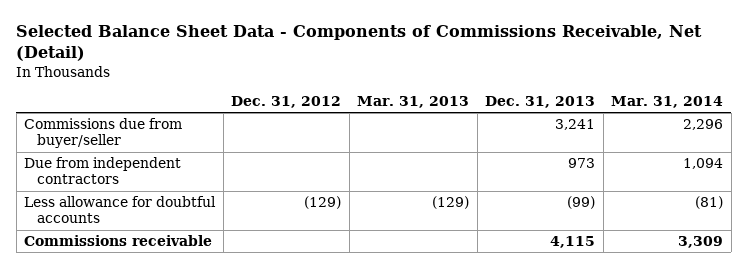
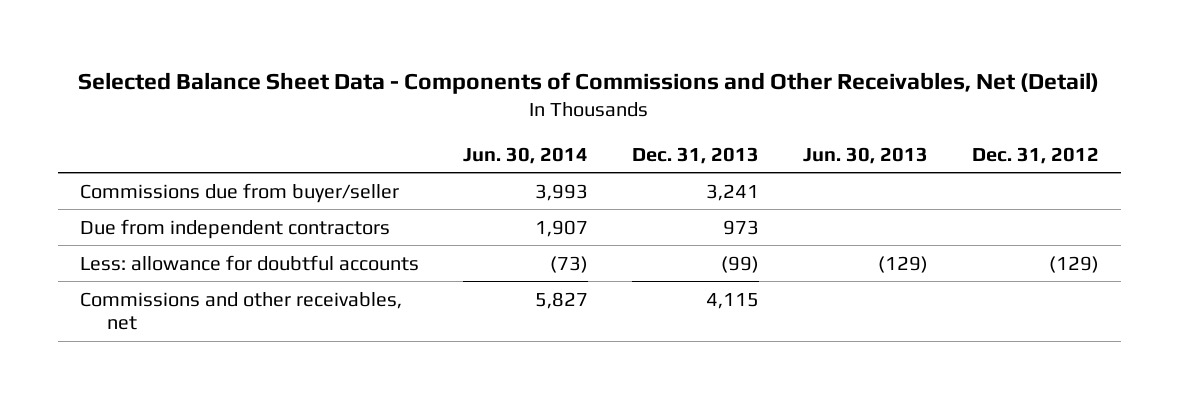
- Selected Balance Sheet Data - Components of Commissions Receivable, Net (Detail)
+ Selected Balance Sheet Data - Components of Commissions and Other Receivables, Net (Detail)
- | Dec. 31, 2012 | Mar. 31, 2013 | Dec. 31, 2013 | Mar. 31, 2014
+ | Jun. 30, 2014 | Dec. 31, 2013 | Jun. 30, 2013 | Dec. 31, 2012
- Less allowance for doubtful accounts | (129) | (129) | (99) | (81)
- Commissions receivable | | | 4,115 | 3,309
+ Less: allowance for doubtful accounts | (73) | (99) | (129) | (129)
+ Commissions and other receivables, net | 5,827 | 4,115 | |

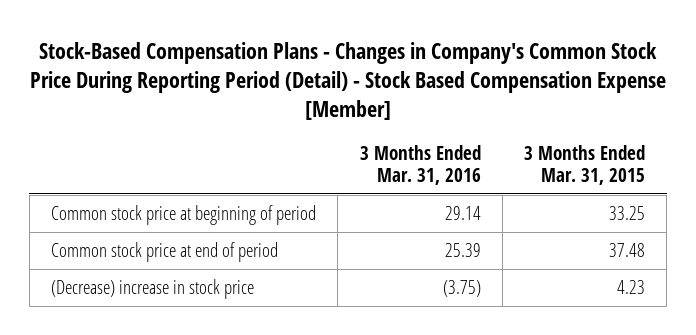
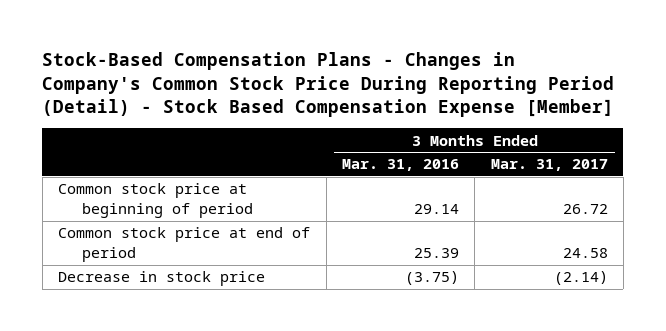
- | 3 Months Ended Mar. 31, 2016 | 3 Months Ended Mar. 31, 2015
+ | 3 Months Ended Mar. 31, 2016 | 3 Months Ended Mar. 31, 2017
- (Decrease) increase in stock price | (3.75) | 4.23
+ Decrease in stock price | (3.75) | (2.14)

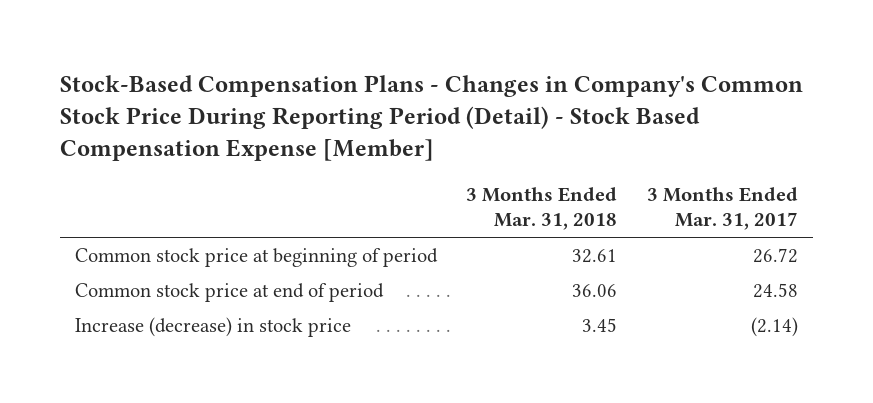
- | 3 Months Ended Mar. 31, 2016 | 3 Months Ended Mar. 31, 2017
+ | 3 Months Ended Mar. 31, 2018 | 3 Months Ended Mar. 31, 2017
- Decrease in stock price | (3.75) | (2.14)
+ Increase (decrease) in stock price | 3.45 | (2.14)

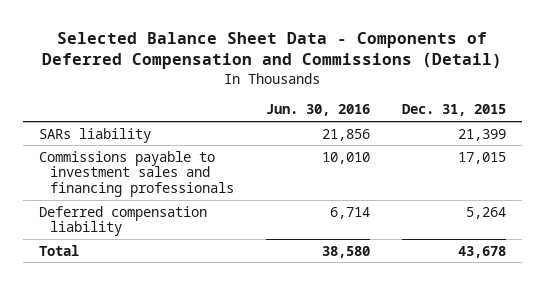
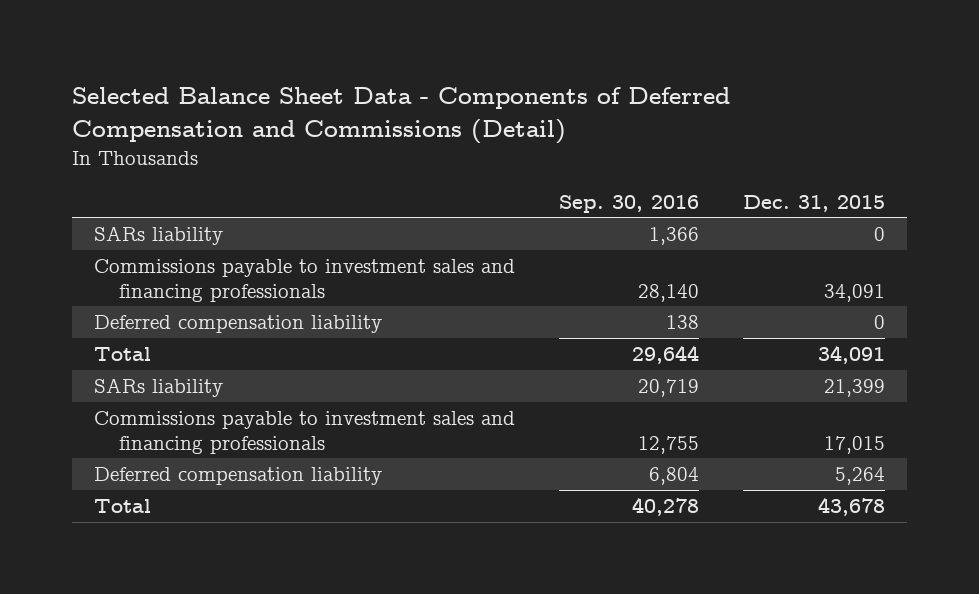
- | Jun. 30, 2016 | Dec. 31, 2015
+ | Sep. 30, 2016 | Dec. 31, 2015
+ SARs liability | 1,366 | 0
+ Commissions payable to investment sales and financing professionals | 28,140 | 34,091
+ Deferred compensation liability | 138 | 0
+ Total | 29,644 | 34,091

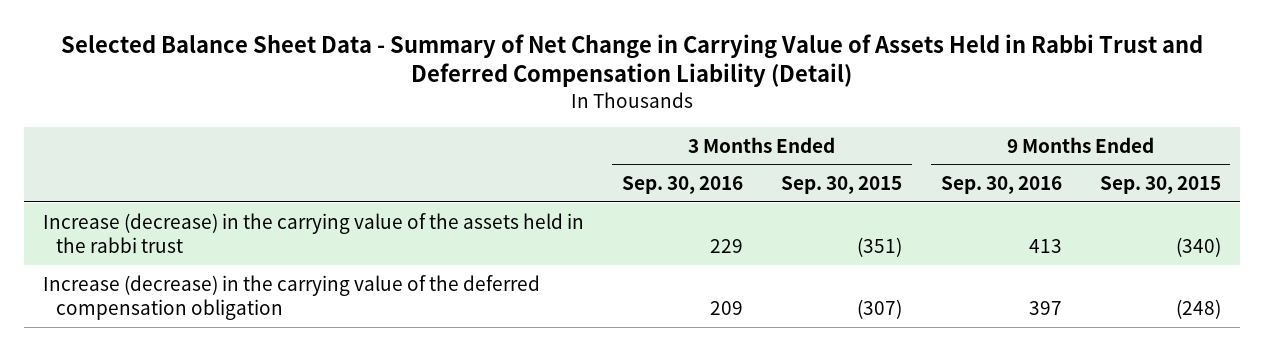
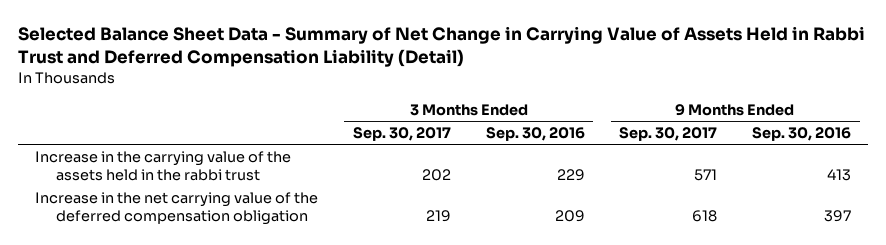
- | 3 Months Ended Sep. 30, 2016 | 3 Months Ended Sep. 30, 2015 | 9 Months Ended Sep. 30, 2016 | 9 Months Ended Sep. 30, 2015
+ | 3 Months Ended Sep. 30, 2017 | 3 Months Ended Sep. 30, 2016 | 9 Months Ended Sep. 30, 2017 | 9 Months Ended Sep. 30, 2016
- Increase (decrease) in the carrying value of the assets held in the rabbi trust | 229 | (351) | 413 | (340)
- Increase (decrease) in the carrying value of the deferred compensation obligation | 209 | (307) | 397 | (248)
+ Increase in the carrying value of the assets held in the rabbi trust | 202 | 229 | 571 | 413
+ Increase in the net carrying value of the deferred compensation obligation | 219 | 209 | 618 | 397

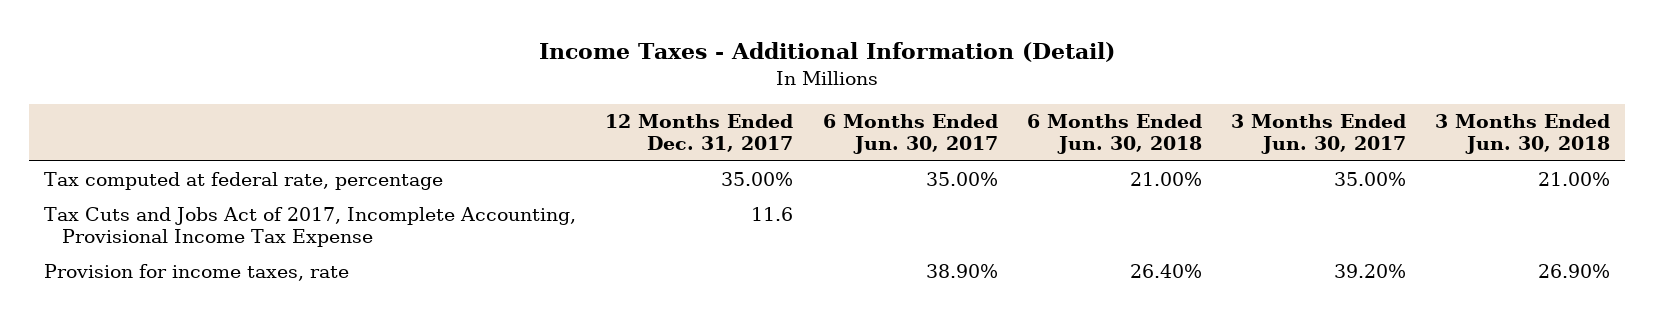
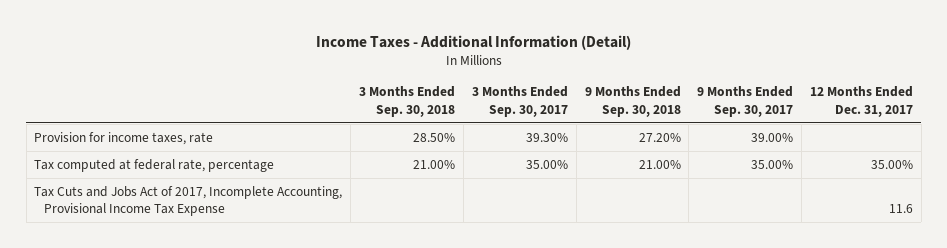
- | 12 Months Ended Dec. 31, 2017 | 6 Months Ended Jun. 30, 2017 | 6 Months Ended Jun. 30, 2018 | 3 Months Ended Jun. 30, 2017 | 3 Months Ended Jun. 30, 2018
+ | 3 Months Ended Sep. 30, 2018 | 3 Months Ended Sep. 30, 2017 | 9 Months Ended Sep. 30, 2018 | 9 Months Ended Sep. 30, 2017 | 12 Months Ended Dec. 31, 2017
moved up: Provision for income taxes, rate | 28.50% | 39.30% | 27.20% | 39.00% |

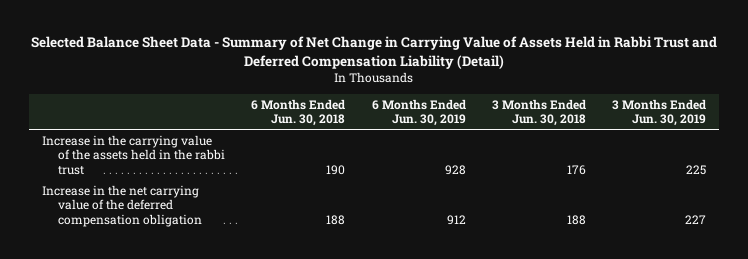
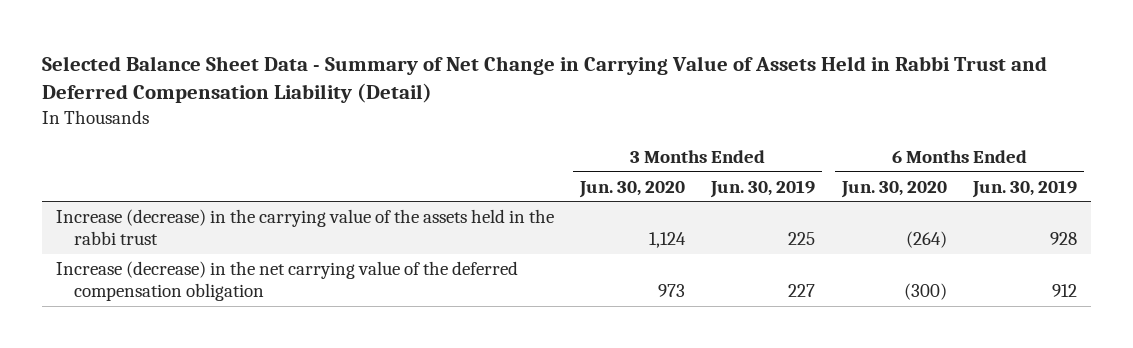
- | 6 Months Ended Jun. 30, 2018 | 6 Months Ended Jun. 30, 2019 | 3 Months Ended Jun. 30, 2018 | 3 Months Ended Jun. 30, 2019
+ | 3 Months Ended Jun. 30, 2020 | 3 Months Ended Jun. 30, 2019 | 6 Months Ended Jun. 30, 2020 | 6 Months Ended Jun. 30, 2019
- Increase in the carrying value of the assets held in the rabbi trust | 190 | 928 | 176 | 225
- Increase in the net carrying value of the deferred compensation obligation | 188 | 912 | 188 | 227
+ Increase (decrease) in the carrying value of the assets held in the rabbi trust | 1,124 | 225 | (264) | 928
+ Increase (decrease) in the net carrying value of the deferred compensation obligation | 973 | 227 | (300) | 912

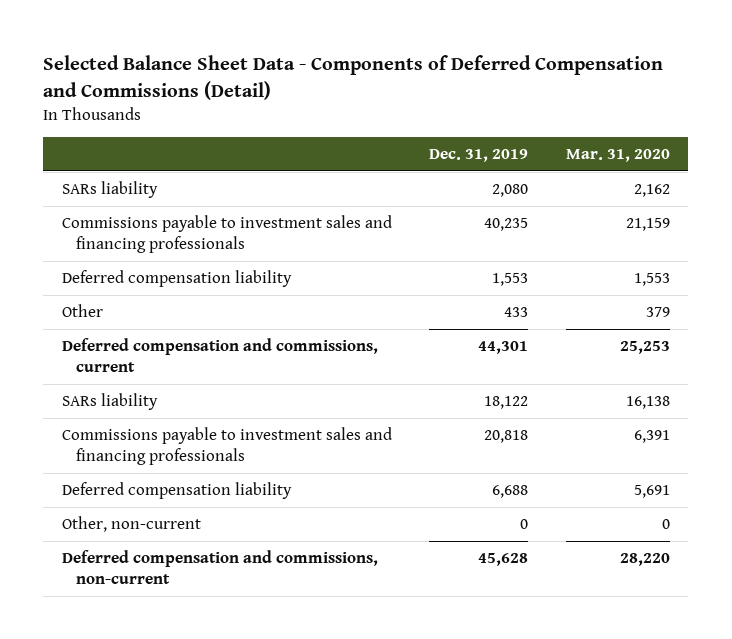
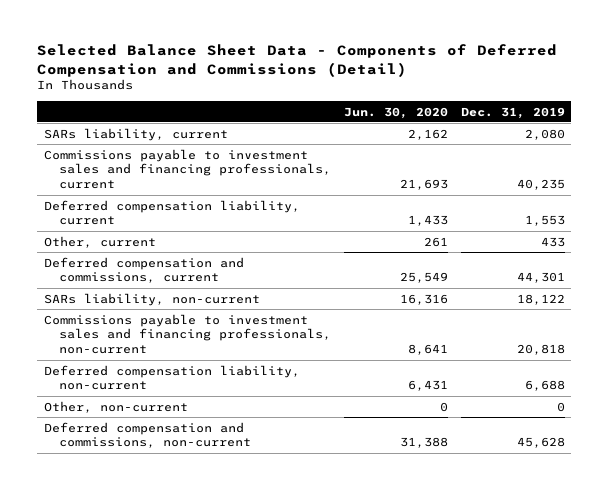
- | Dec. 31, 2019 | Mar. 31, 2020
+ | Jun. 30, 2020 | Dec. 31, 2019
- SARs liability | 2,080 | 2,162
- Commissions payable to investment sales and financing professionals | 40,235 | 21,159
- Deferred compensation liability | 1,553 | 1,553
- Other | 433 | 379
+ SARs liability, current | 2,162 | 2,080
+ Commissions payable to investment sales and financing professionals, current | 21,693 | 40,235
+ Deferred compensation liability, current | 1,433 | 1,553
+ Other, current | 261 | 433
- SARs liability | 18,122 | 16,138
- Commissions payable to investment sales and financing professionals | 20,818 | 6,391
- Deferred compensation liability | 6,688 | 5,691
+ SARs liability, non-current | 16,316 | 18,122
+ Commissions payable to investment sales and financing professionals, non-current | 8,641 | 20,818
+ Deferred compensation liability, non-current | 6,431 | 6,688

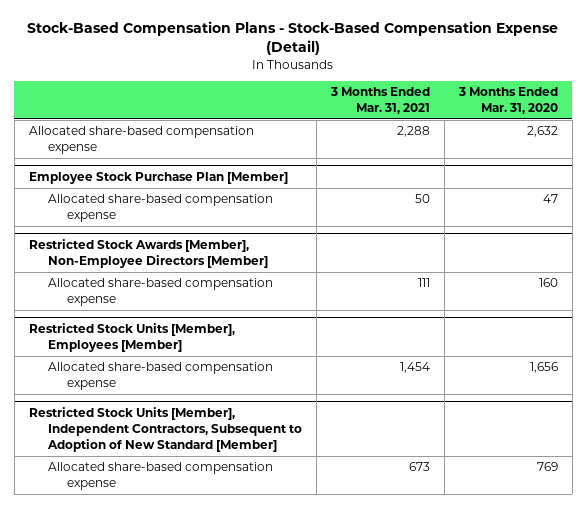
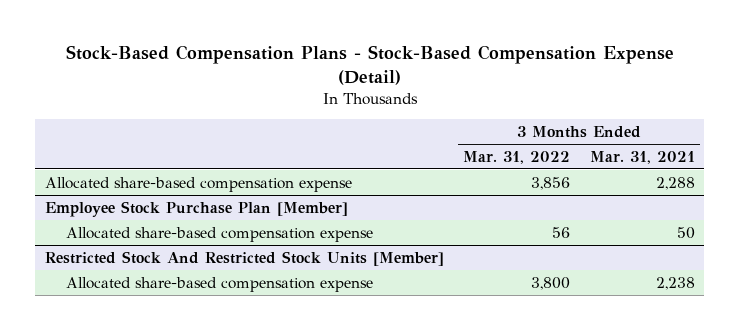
- | 3 Months Ended Mar. 31, 2021 | 3 Months Ended Mar. 31, 2020
+ | 3 Months Ended Mar. 31, 2022 | 3 Months Ended Mar. 31, 2021
- Restricted Stock Awards [Member], Non-Employee Directors [Member]
- Allocated share-based compensation expense | 111 | 160
- Restricted Stock Units [Member], Employees [Member]
- Allocated share-based compensation expense | 1,454 | 1,656
- Restricted Stock Units [Member], Independent Contractors, Subsequent to Adoption of New Standard [Member]
- Allocated share-based compensation expense | 673 | 769
+ Restricted Stock And Restricted Stock Units [Member]
+ Allocated share-based compensation expense | 3,800 | 2,238

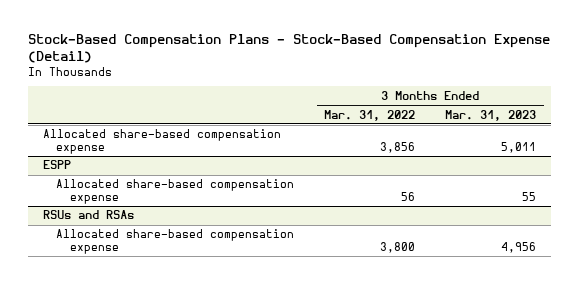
- | 3 Months Ended Mar. 31, 2022 | 3 Months Ended Mar. 31, 2021
+ | 3 Months Ended Mar. 31, 2022 | 3 Months Ended Mar. 31, 2023
- Employee Stock Purchase Plan [Member]
+ ESPP
- Restricted Stock And Restricted Stock Units [Member]
+ RSUs and RSAs

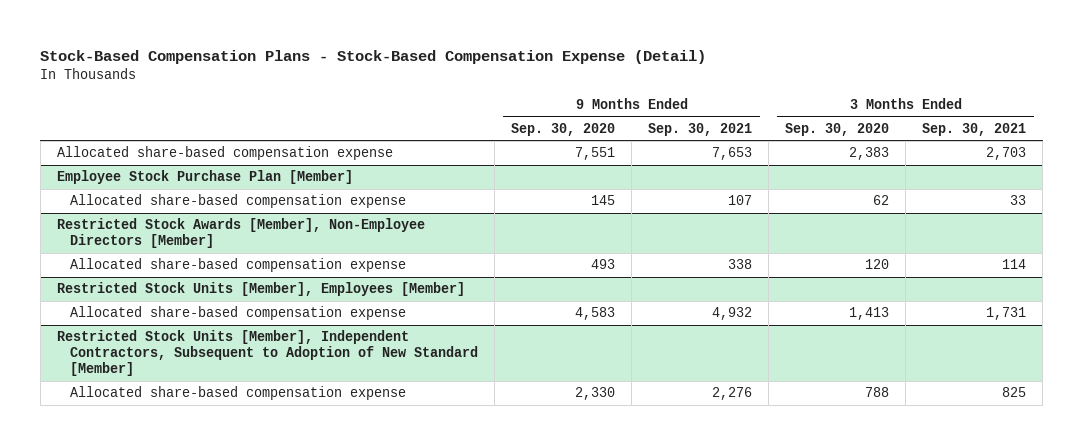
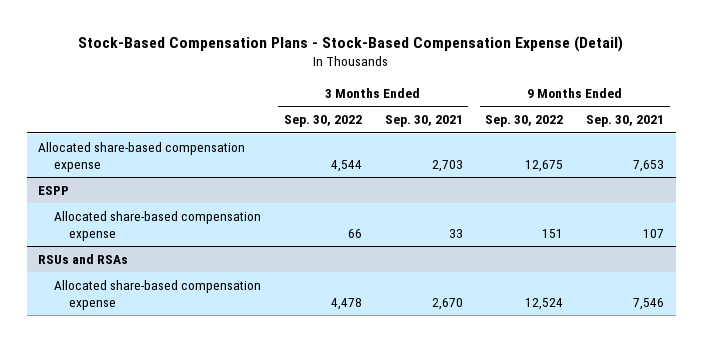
- | 9 Months Ended Sep. 30, 2020 | 9 Months Ended Sep. 30, 2021 | 3 Months Ended Sep. 30, 2020 | 3 Months Ended Sep. 30, 2021
+ | 3 Months Ended Sep. 30, 2022 | 3 Months Ended Sep. 30, 2021 | 9 Months Ended Sep. 30, 2022 | 9 Months Ended Sep. 30, 2021
- Employee Stock Purchase Plan [Member]
+ ESPP
- Restricted Stock Awards [Member], Non-Employee Directors [Member]
- Allocated share-based compensation expense | 493 | 338 | 120 | 114
- Restricted Stock Units [Member], Employees [Member]
- Allocated share-based compensation expense | 4,583 | 4,932 | 1,413 | 1,731
- Restricted Stock Units [Member], Independent Contractors, Subsequent to Adoption of New Standard [Member]
- Allocated share-based compensation expense | 2,330 | 2,276 | 788 | 825
+ RSUs and RSAs
+ Allocated share-based compensation expense | 4,478 | 2,670 | 12,524 | 7,546

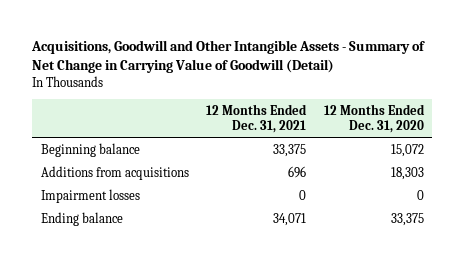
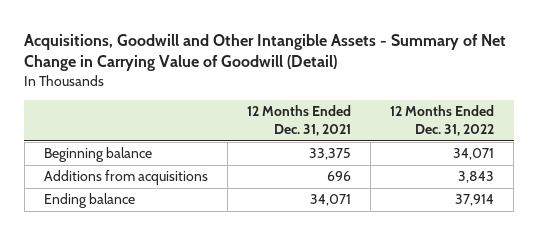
- | 12 Months Ended Dec. 31, 2021 | 12 Months Ended Dec. 31, 2020
+ | 12 Months Ended Dec. 31, 2021 | 12 Months Ended Dec. 31, 2022
- Impairment losses | 0 | 0

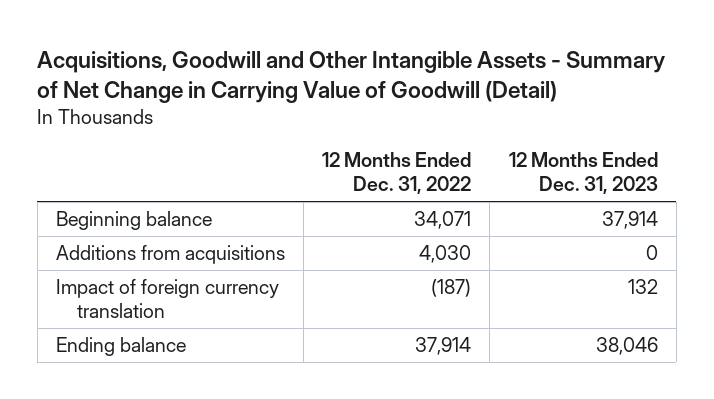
- | 12 Months Ended Dec. 31, 2021 | 12 Months Ended Dec. 31, 2022
+ | 12 Months Ended Dec. 31, 2022 | 12 Months Ended Dec. 31, 2023
- Additions from acquisitions | 696 | 3,843
+ Additions from acquisitions | 4,030 | 0
+ Impact of foreign currency translation | (187) | 132

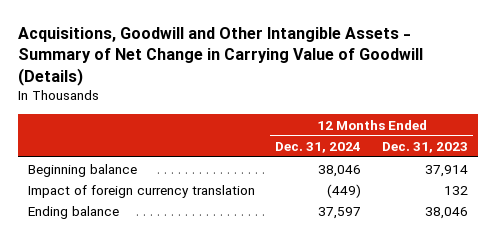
- Acquisitions, Goodwill and Other Intangible Assets - Summary of Net Change in Carrying Value of Goodwill (Detail)
+ Acquisitions, Goodwill and Other Intangible Assets - Summary of Net Change in Carrying Value of Goodwill (Details)
- | 12 Months Ended Dec. 31, 2022 | 12 Months Ended Dec. 31, 2023
+ | 12 Months Ended Dec. 31, 2024 | 12 Months Ended Dec. 31, 2023
- Additions from acquisitions | 4,030 | 0

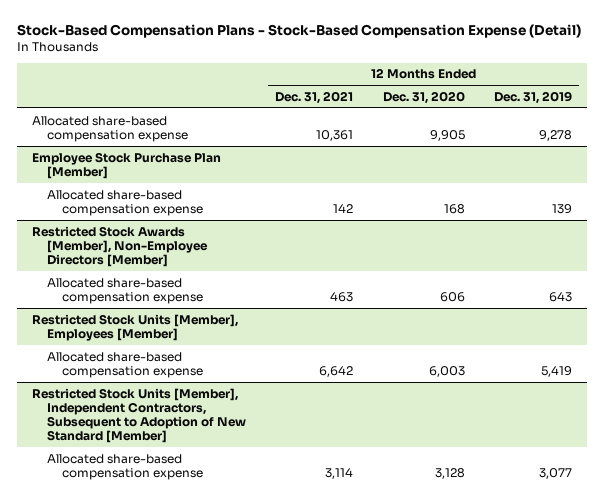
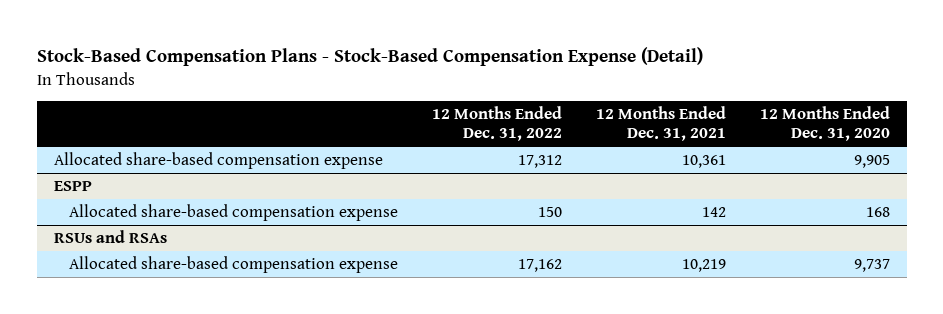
- | 12 Months Ended Dec. 31, 2021 | 12 Months Ended Dec. 31, 2020 | 12 Months Ended Dec. 31, 2019
+ | 12 Months Ended Dec. 31, 2022 | 12 Months Ended Dec. 31, 2021 | 12 Months Ended Dec. 31, 2020
- Employee Stock Purchase Plan [Member]
+ ESPP
- Restricted Stock Awards [Member], Non-Employee Directors [Member]
- Allocated share-based compensation expense | 463 | 606 | 643
- Restricted Stock Units [Member], Employees [Member]
- Allocated share-based compensation expense | 6,642 | 6,003 | 5,419
- Restricted Stock Units [Member], Independent Contractors, Subsequent to Adoption of New Standard [Member]
- Allocated share-based compensation expense | 3,114 | 3,128 | 3,077
+ RSUs and RSAs
+ Allocated share-based compensation expense | 17,162 | 10,219 | 9,737

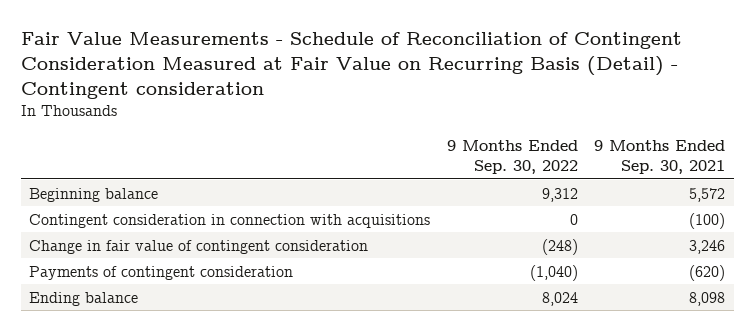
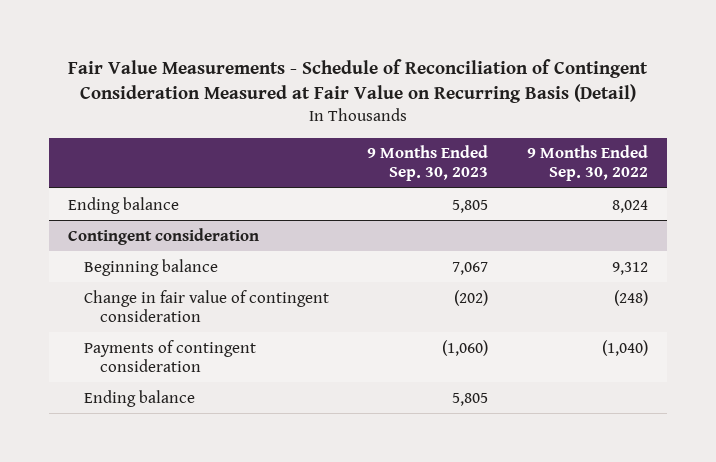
- Fair Value Measurements - Schedule of Reconciliation of Contingent Consideration Measured at Fair Value on Recurring Basis (Detail) - Contingent consideration
+ Fair Value Measurements - Schedule of Reconciliation of Contingent Consideration Measured at Fair Value on Recurring Basis (Detail)
- | 9 Months Ended Sep. 30, 2022 | 9 Months Ended Sep. 30, 2021
+ | 9 Months Ended Sep. 30, 2023 | 9 Months Ended Sep. 30, 2022
moved up: Ending balance | 5,805 | 8,024
+ Contingent consideration
- Contingent consideration in connection with acquisitions | 0 | (100)
+ Ending balance | 5,805 |

